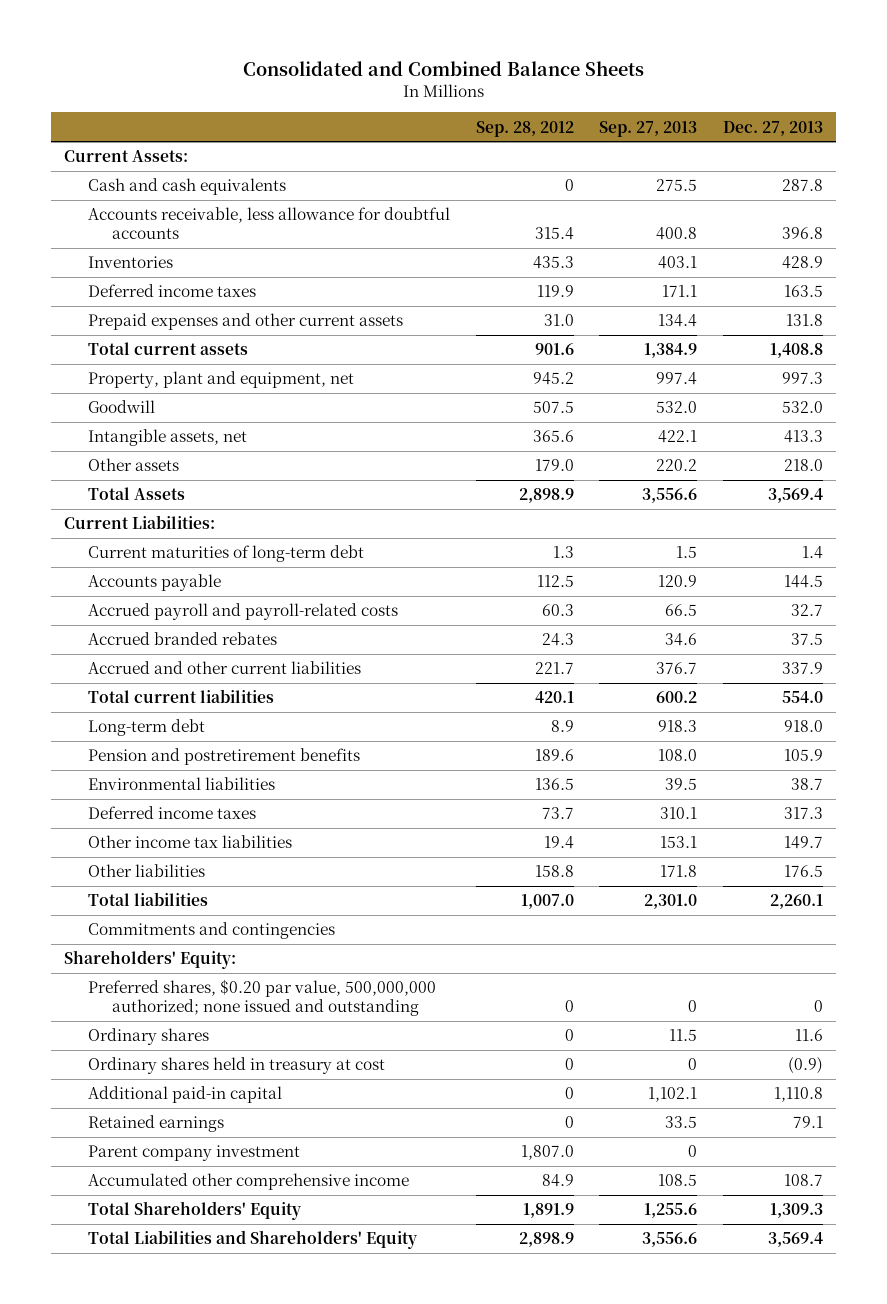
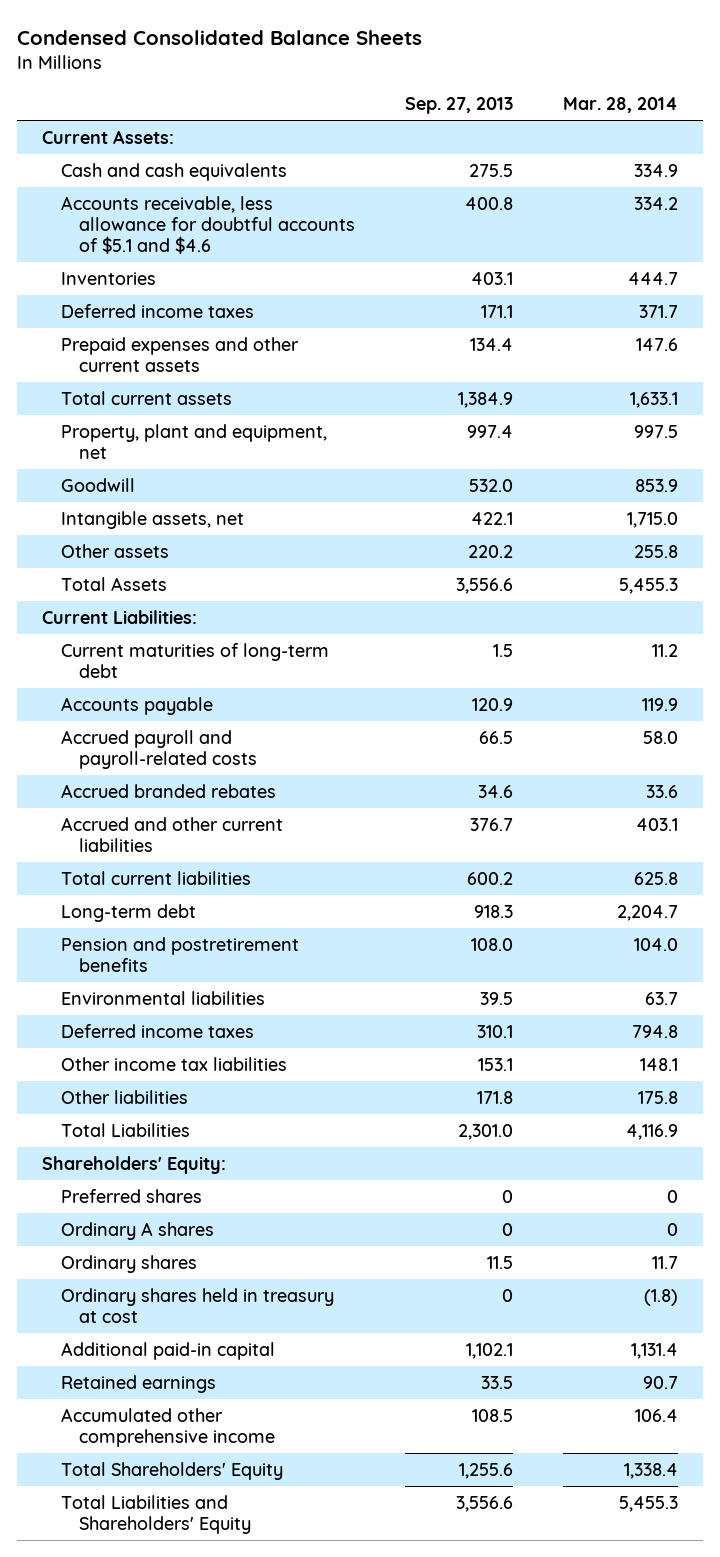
- Consolidated and Combined Balance Sheets
+ Condensed Consolidated Balance Sheets
- | Sep. 28, 2012 | Sep. 27, 2013 | Dec. 27, 2013
+ | Sep. 27, 2013 | Mar. 28, 2014
- Accounts receivable, less allowance for doubtful accounts | 315.4 | 400.8 | 396.8
+ Accounts receivable, less allowance for doubtful accounts of $5.1 and $4.6 | 400.8 | 334.2
- Total liabilities | 1,007.0 | 2,301.0 | 2,260.1
- Commitments and contingencies
+ Total Liabilities | 2,301.0 | 4,116.9
- Preferred shares, $0.20 par value, 500,000,000 authorized; none issued and outstanding | 0 | 0 | 0
+ Preferred shares | 0 | 0
+ Ordinary A shares | 0 | 0
- Parent company investment | 1,807.0 | 0 |

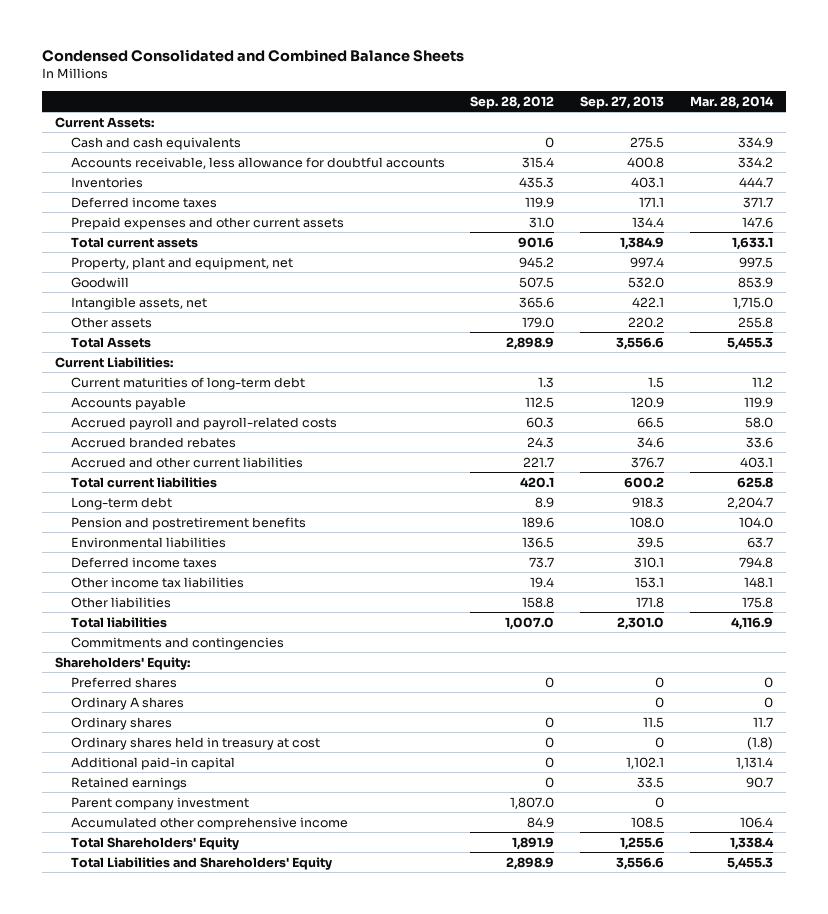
- Condensed Consolidated Balance Sheets
+ Condensed Consolidated and Combined Balance Sheets
- | Sep. 27, 2013 | Mar. 28, 2014
+ | Sep. 28, 2012 | Sep. 27, 2013 | Mar. 28, 2014
- Accounts receivable, less allowance for doubtful accounts of $5.1 and $4.6 | 400.8 | 334.2
+ Accounts receivable, less allowance for doubtful accounts | 315.4 | 400.8 | 334.2
- Total Liabilities | 2,301.0 | 4,116.9
+ Total liabilities | 1,007.0 | 2,301.0 | 4,116.9
+ Commitments and contingencies
+ Parent company investment | 1,807.0 | 0 |

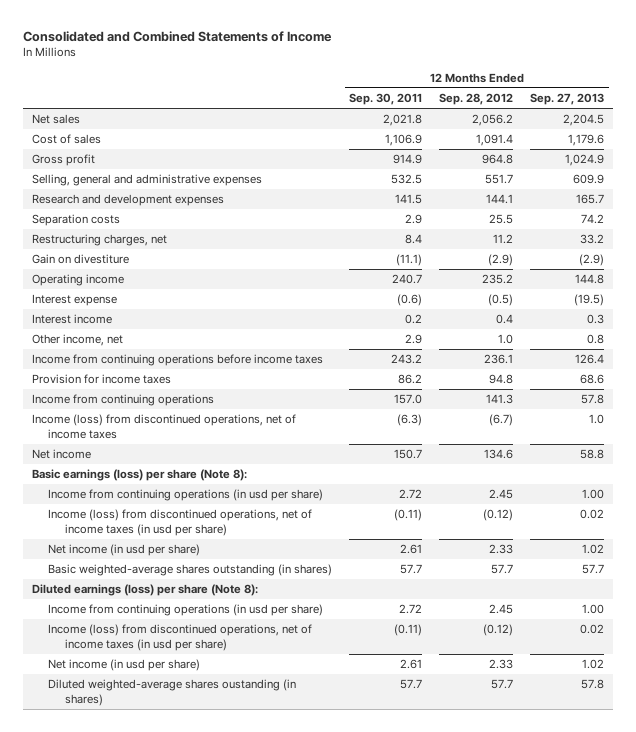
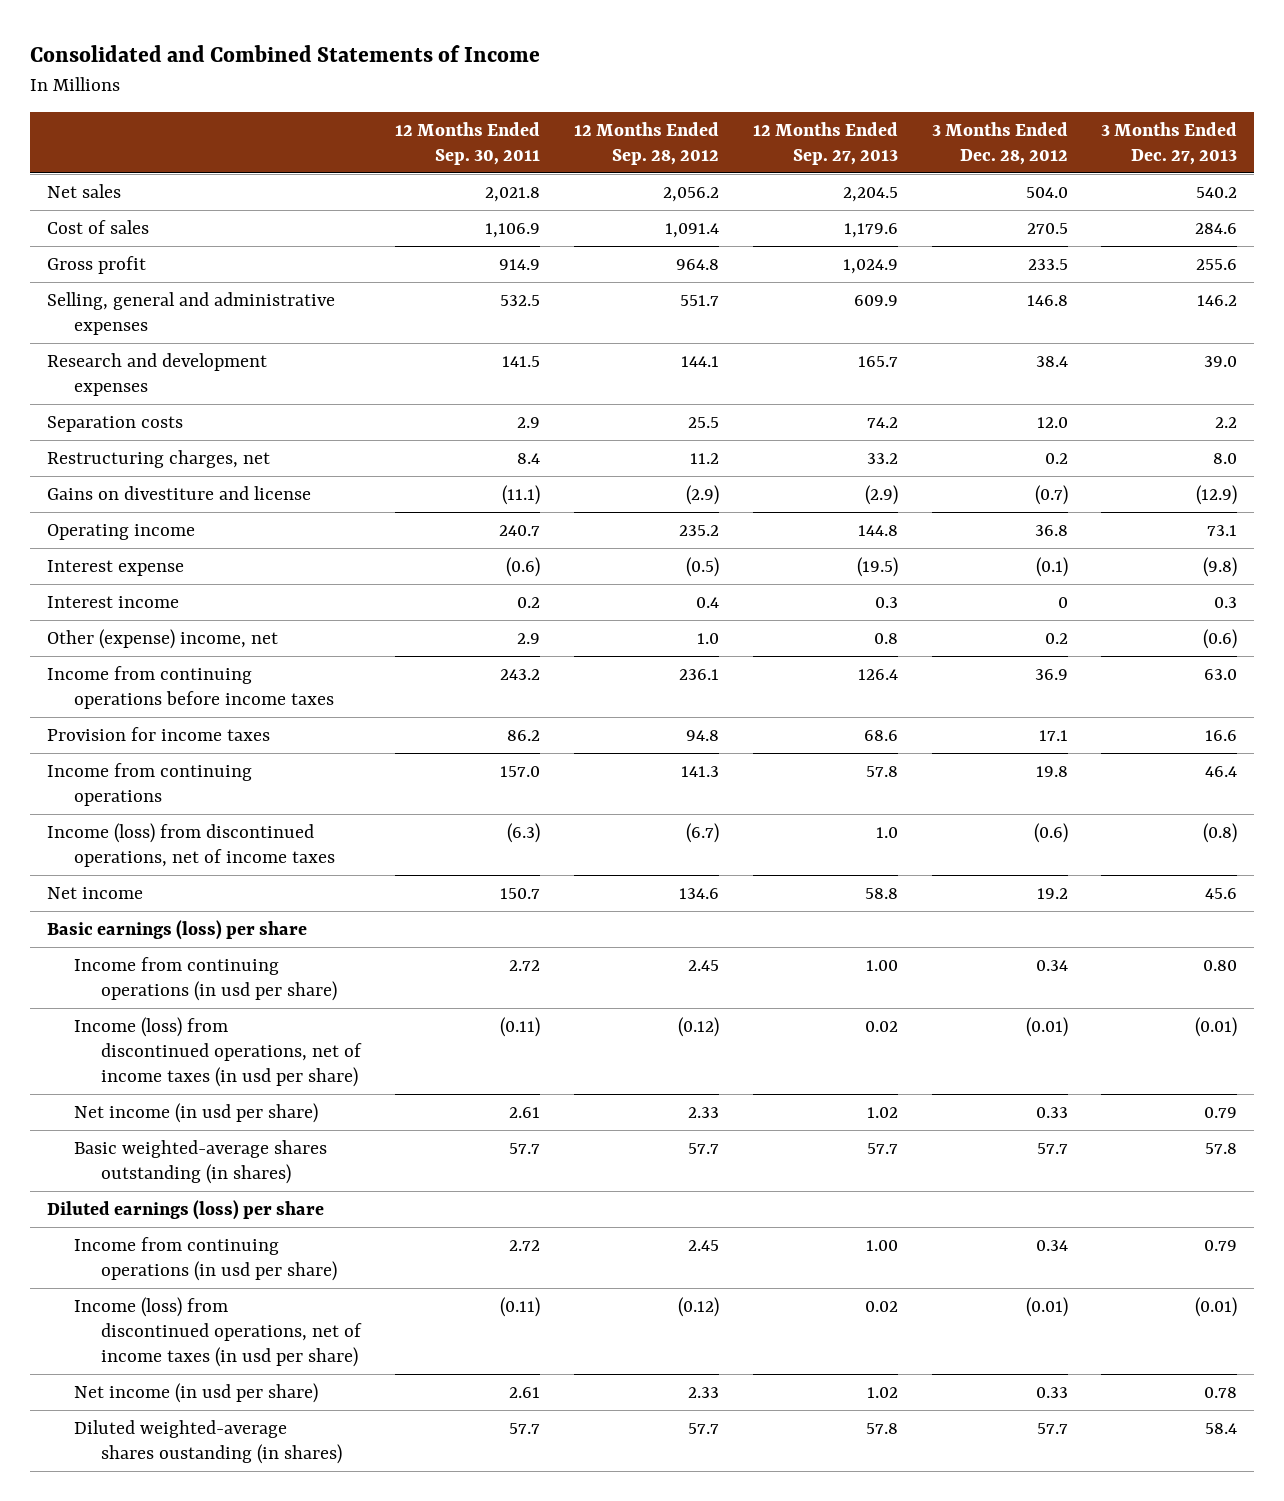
- | 12 Months Ended Sep. 30, 2011 | 12 Months Ended Sep. 28, 2012 | 12 Months Ended Sep. 27, 2013
+ | 12 Months Ended Sep. 30, 2011 | 12 Months Ended Sep. 28, 2012 | 12 Months Ended Sep. 27, 2013 | 3 Months Ended Dec. 28, 2012 | 3 Months Ended Dec. 27, 2013
- Gain on divestiture | (11.1) | (2.9) | (2.9)
+ Gains on divestiture and license | (11.1) | (2.9) | (2.9) | (0.7) | (12.9)
- Other income, net | 2.9 | 1.0 | 0.8
+ Other (expense) income, net | 2.9 | 1.0 | 0.8 | 0.2 | (0.6)
- Basic earnings (loss) per share (Note 8):
+ Basic earnings (loss) per share
- Diluted earnings (loss) per share (Note 8):
+ Diluted earnings (loss) per share

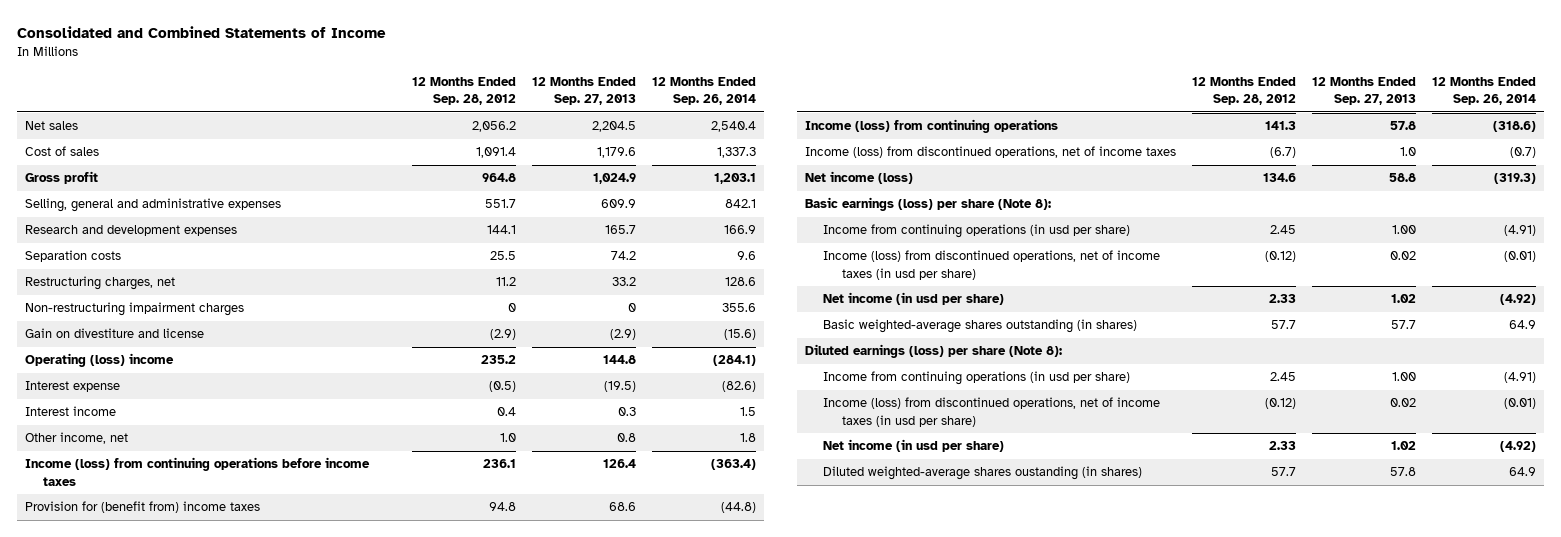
- | 12 Months Ended Sep. 30, 2011 | 12 Months Ended Sep. 28, 2012 | 12 Months Ended Sep. 27, 2013 | 3 Months Ended Dec. 28, 2012 | 3 Months Ended Dec. 27, 2013
+ | 12 Months Ended Sep. 28, 2012 | 12 Months Ended Sep. 27, 2013 | 12 Months Ended Sep. 26, 2014
- Gains on divestiture and license | (11.1) | (2.9) | (2.9) | (0.7) | (12.9)
- Operating income | 240.7 | 235.2 | 144.8 | 36.8 | 73.1
+ Non-restructuring impairment charges | 0 | 0 | 355.6
+ Gain on divestiture and license | (2.9) | (2.9) | (15.6)
+ Operating (loss) income | 235.2 | 144.8 | (284.1)
- Other (expense) income, net | 2.9 | 1.0 | 0.8 | 0.2 | (0.6)
- Income from continuing operations before income taxes | 243.2 | 236.1 | 126.4 | 36.9 | 63.0
- Provision for income taxes | 86.2 | 94.8 | 68.6 | 17.1 | 16.6
- Income from continuing operations | 157.0 | 141.3 | 57.8 | 19.8 | 46.4
+ Other income, net | 1.0 | 0.8 | 1.8
+ Income (loss) from continuing operations before income taxes | 236.1 | 126.4 | (363.4)
+ Provision for (benefit from) income taxes | 94.8 | 68.6 | (44.8)
+ Income (loss) from continuing operations | 141.3 | 57.8 | (318.6)
- Net income | 150.7 | 134.6 | 58.8 | 19.2 | 45.6
- Basic earnings (loss) per share
+ Net income (loss) | 134.6 | 58.8 | (319.3)
+ Basic earnings (loss) per share (Note 8):
- Diluted earnings (loss) per share
+ Diluted earnings (loss) per share (Note 8):

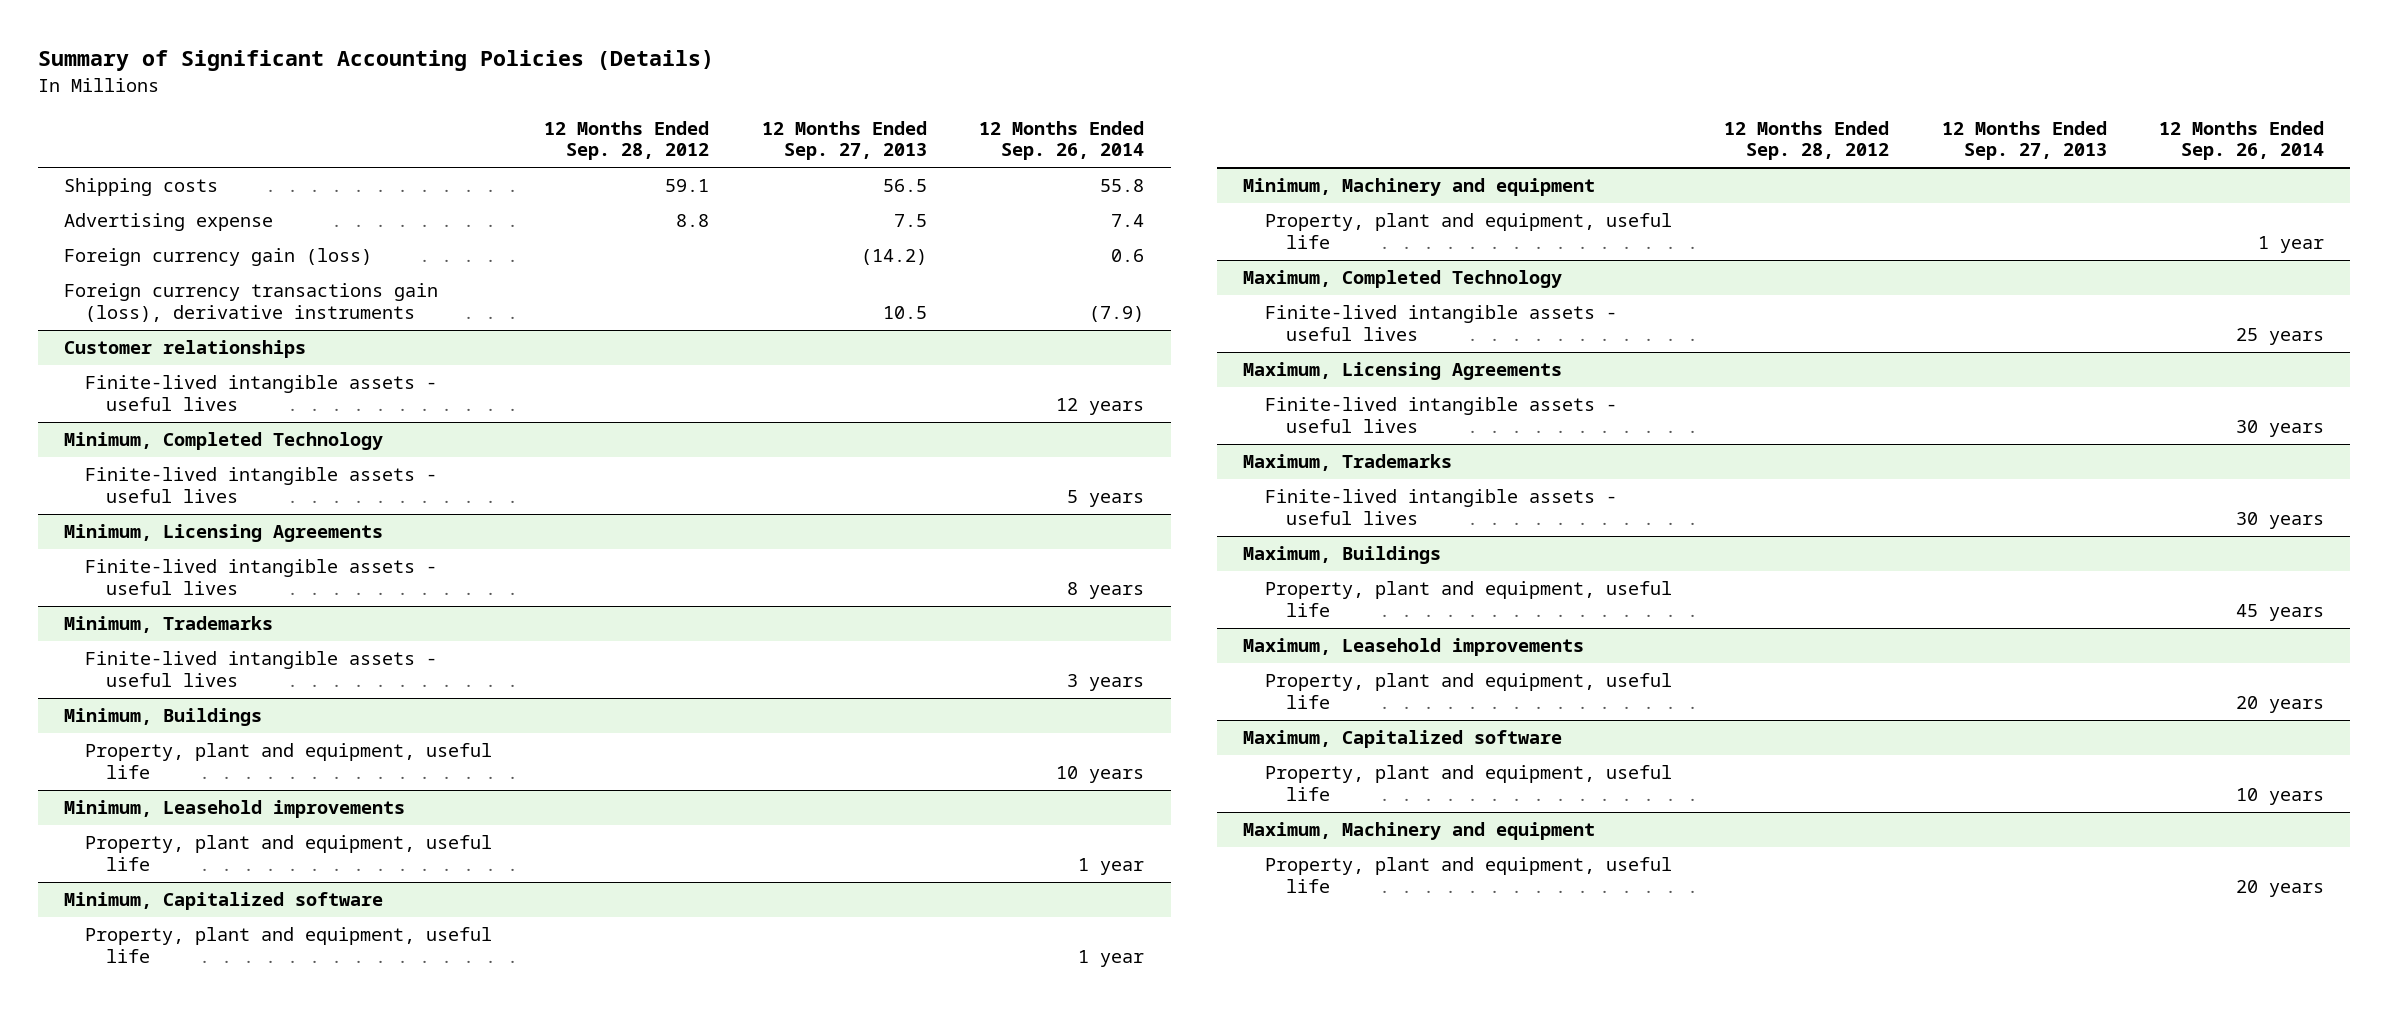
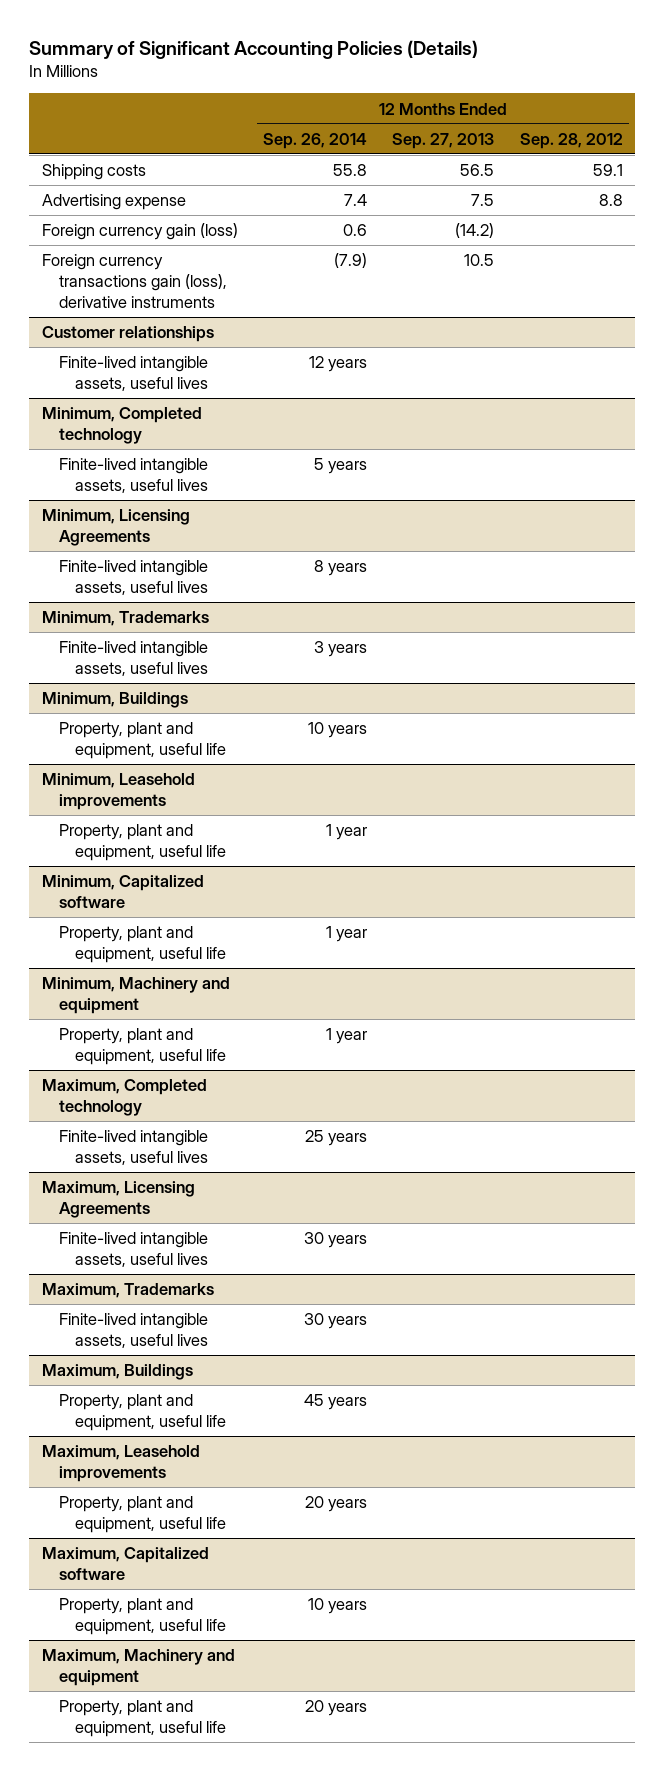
- | 12 Months Ended Sep. 28, 2012 | 12 Months Ended Sep. 27, 2013 | 12 Months Ended Sep. 26, 2014
+ | 12 Months Ended Sep. 26, 2014 | 12 Months Ended Sep. 27, 2013 | 12 Months Ended Sep. 28, 2012
@ Customer relationships
- Finite-lived intangible assets - useful lives | | | 12 years
- Minimum, Completed Technology
- Finite-lived intangible assets - useful lives | | | 5 years
@ Customer relationships
+ Finite-lived intangible assets, useful lives | 12 years | |
+ Minimum, Completed technology
+ Finite-lived intangible assets, useful lives | 5 years | |
@ Minimum, Licensing Agreements
- Finite-lived intangible assets - useful lives | | | 8 years
+ Finite-lived intangible assets, useful lives | 8 years | |
@ Minimum, Trademarks
- Finite-lived intangible assets - useful lives | | | 3 years
+ Finite-lived intangible assets, useful lives | 3 years | |
- Maximum, Completed Technology
- Finite-lived intangible assets - useful lives | | | 25 years
+ Maximum, Completed technology
+ Finite-lived intangible assets, useful lives | 25 years | |
@ Maximum, Licensing Agreements
- Finite-lived intangible assets - useful lives | | | 30 years
+ Finite-lived intangible assets, useful lives | 30 years | |
@ Maximum, Trademarks
- Finite-lived intangible assets - useful lives | | | 30 years
+ Finite-lived intangible assets, useful lives | 30 years | |

